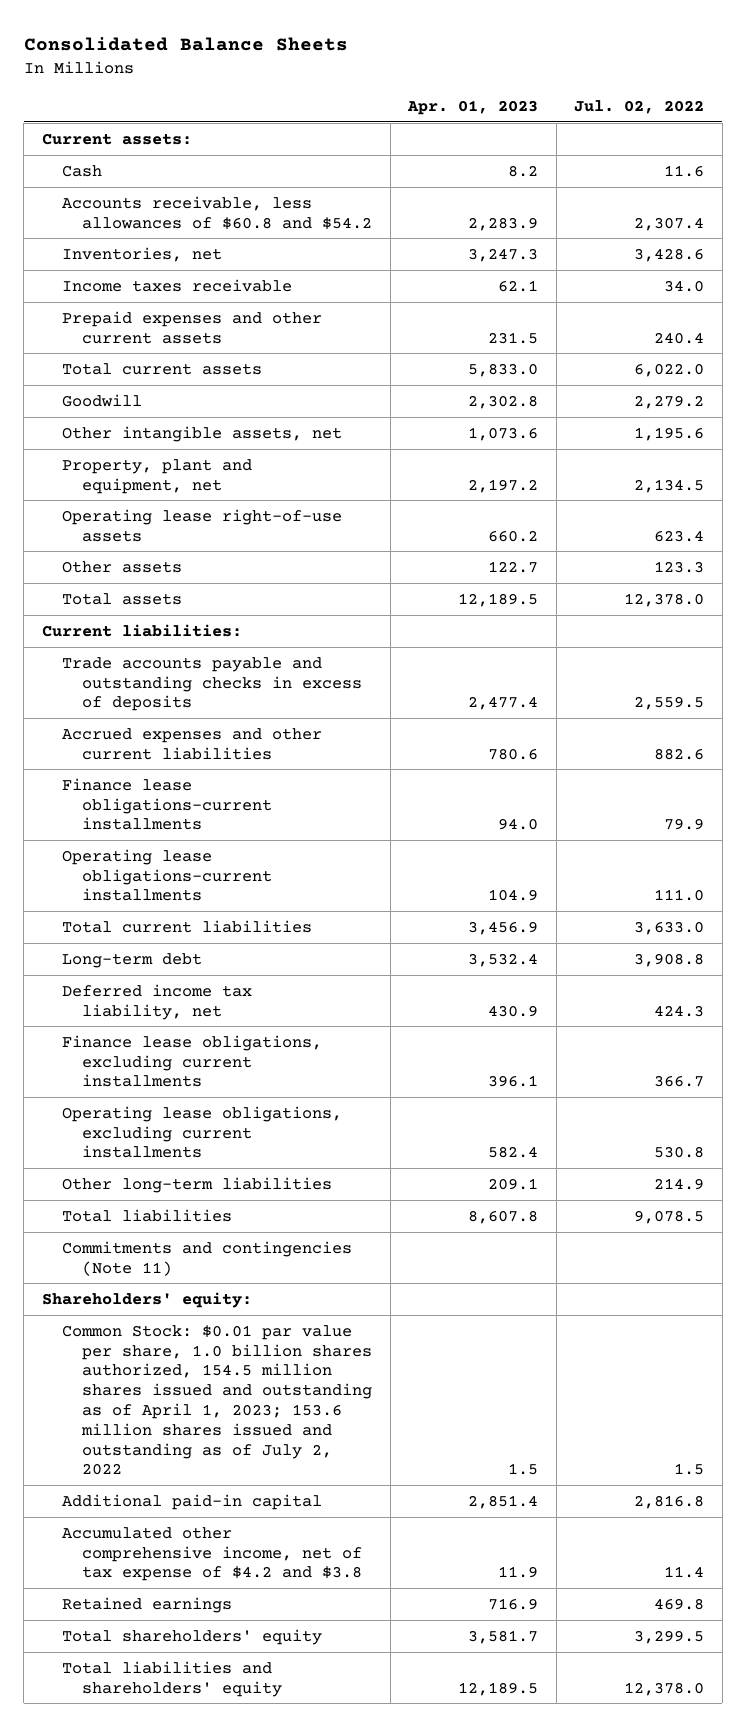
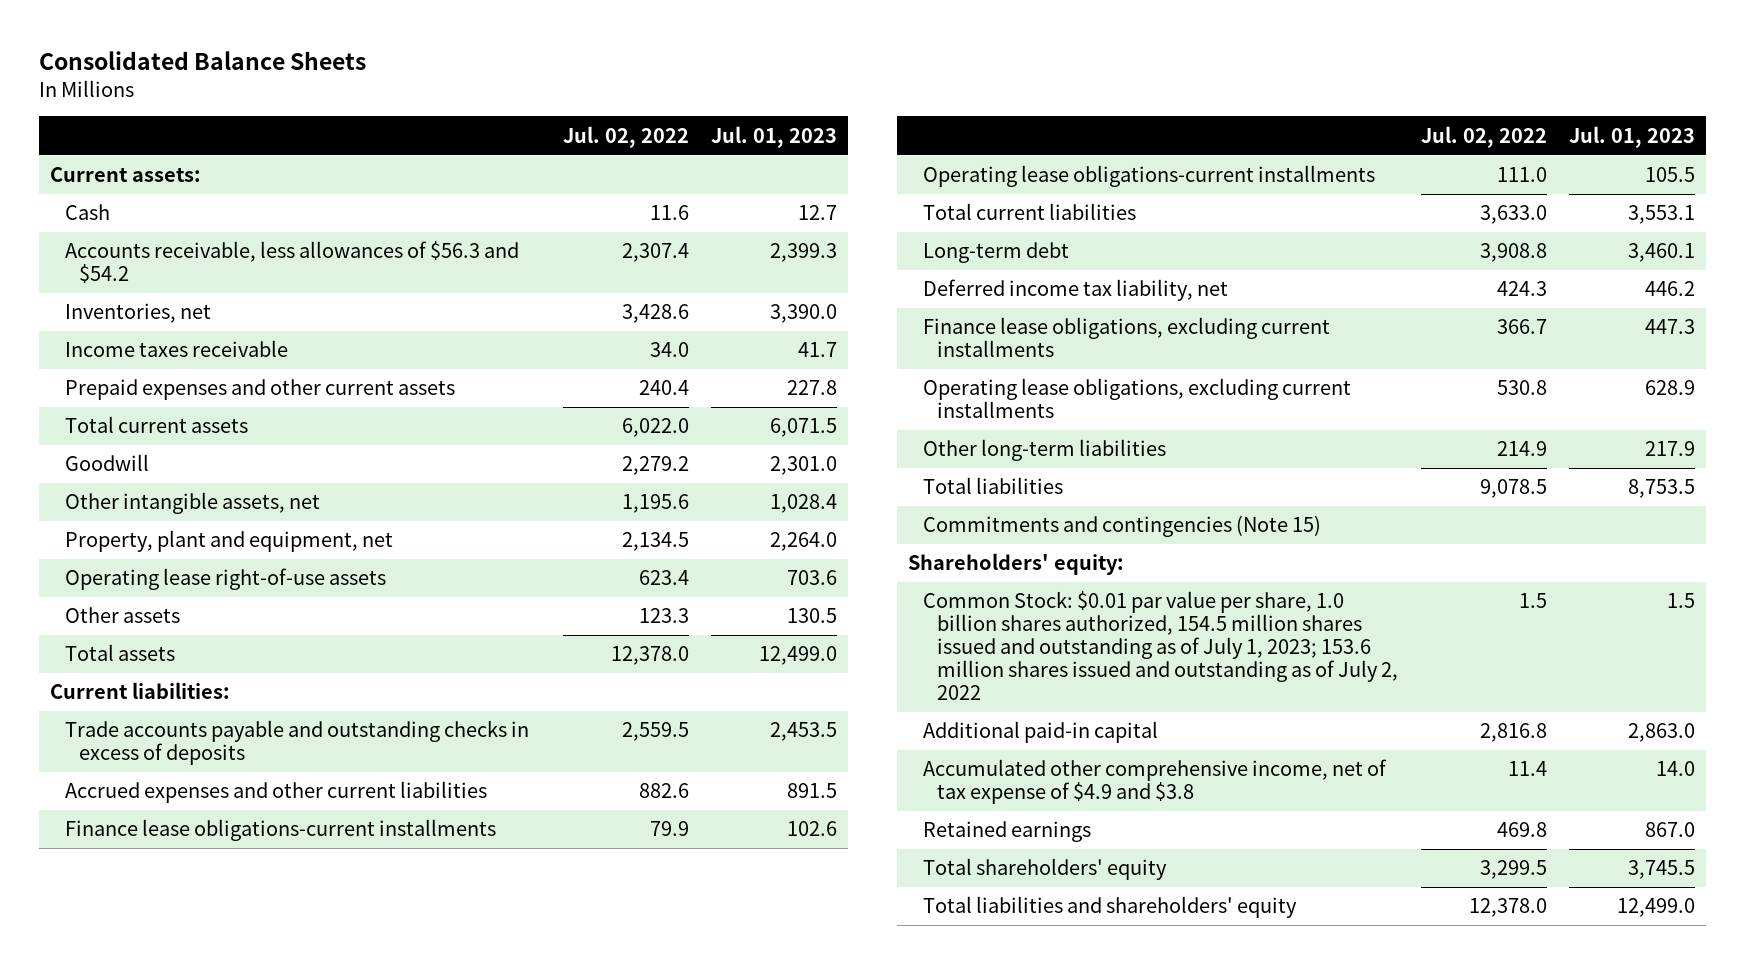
- | Apr. 01, 2023 | Jul. 02, 2022
+ | Jul. 02, 2022 | Jul. 01, 2023
- Accounts receivable, less allowances of $60.8 and $54.2 | 2,283.9 | 2,307.4
+ Accounts receivable, less allowances of $56.3 and $54.2 | 2,307.4 | 2,399.3
- Commitments and contingencies (Note 11)
+ Commitments and contingencies (Note 15)
- Common Stock: $0.01 par value per share, 1.0 billion shares authorized, 154.5 million shares issued and outstanding as of April 1, 2023; 153.6 million shares issued and outstanding as of July 2, 2022 | 1.5 | 1.5
+ Common Stock: $0.01 par value per share, 1.0 billion shares authorized, 154.5 million shares issued and outstanding as of July 1, 2023; 153.6 million shares issued and outstanding as of July 2, 2022 | 1.5 | 1.5
- Accumulated other comprehensive income, net of tax expense of $4.2 and $3.8 | 11.9 | 11.4
+ Accumulated other comprehensive income, net of tax expense of $4.9 and $3.8 | 11.4 | 14.0

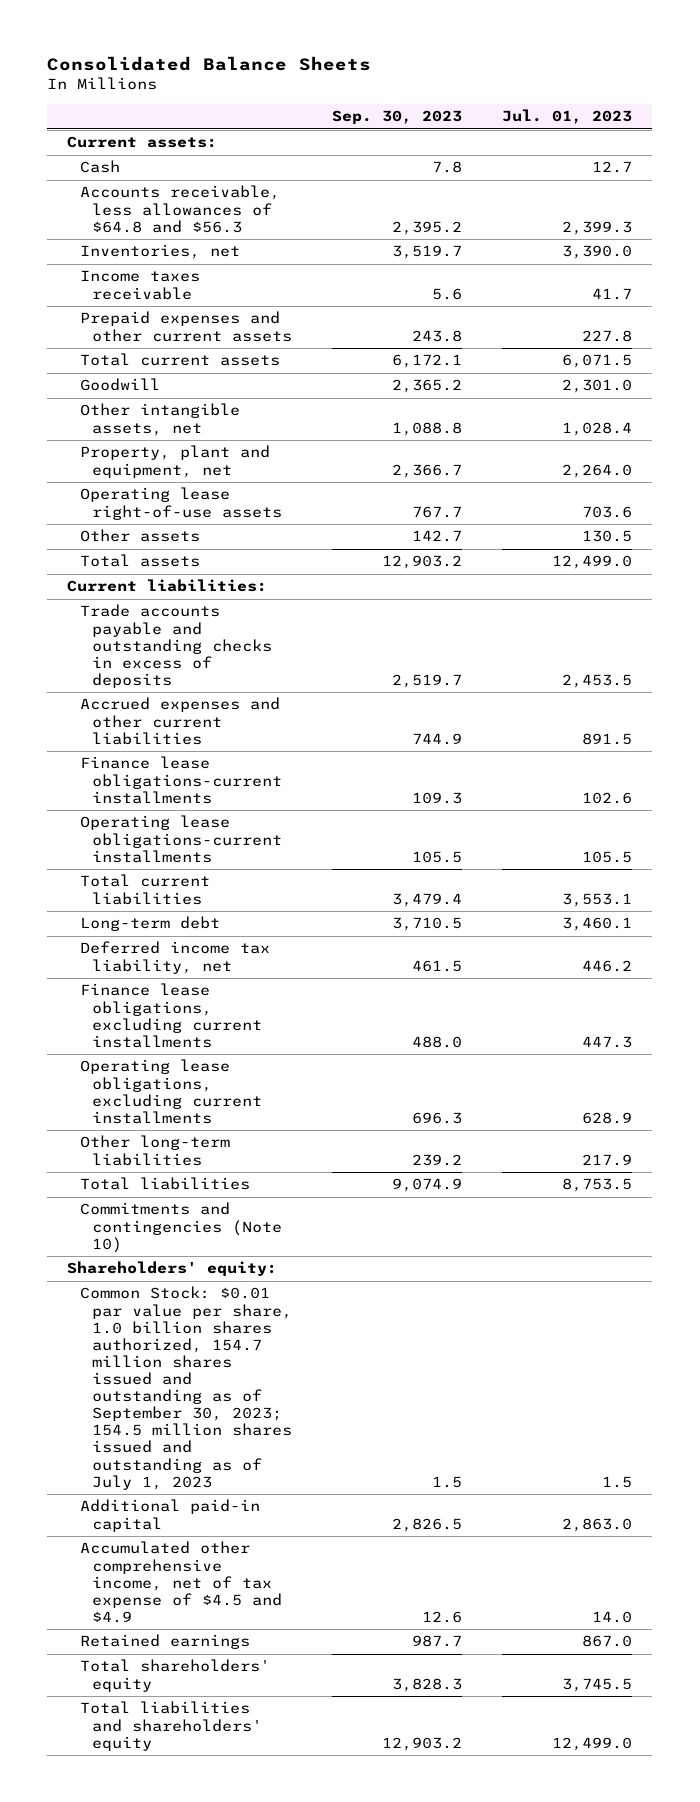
- | Jul. 02, 2022 | Jul. 01, 2023
+ | Sep. 30, 2023 | Jul. 01, 2023
- Accounts receivable, less allowances of $56.3 and $54.2 | 2,307.4 | 2,399.3
+ Accounts receivable, less allowances of $64.8 and $56.3 | 2,395.2 | 2,399.3
- Commitments and contingencies (Note 15)
+ Commitments and contingencies (Note 10)
- Common Stock: $0.01 par value per share, 1.0 billion shares authorized, 154.5 million shares issued and outstanding as of July 1, 2023; 153.6 million shares issued and outstanding as of July 2, 2022 | 1.5 | 1.5
+ Common Stock: $0.01 par value per share, 1.0 billion shares authorized, 154.7 million shares issued and outstanding as of September 30, 2023; 154.5 million shares issued and outstanding as of July 1, 2023 | 1.5 | 1.5
- Accumulated other comprehensive income, net of tax expense of $4.9 and $3.8 | 11.4 | 14.0
+ Accumulated other comprehensive income, net of tax expense of $4.5 and $4.9 | 12.6 | 14.0

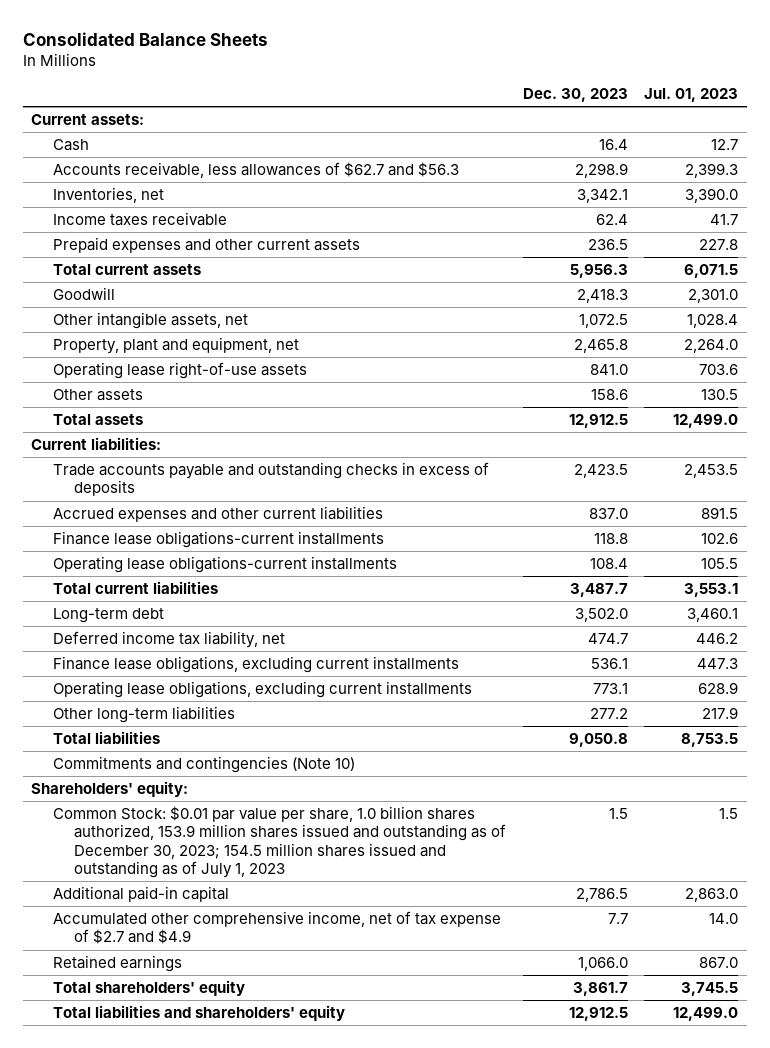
- | Sep. 30, 2023 | Jul. 01, 2023
+ | Dec. 30, 2023 | Jul. 01, 2023
- Accounts receivable, less allowances of $64.8 and $56.3 | 2,395.2 | 2,399.3
+ Accounts receivable, less allowances of $62.7 and $56.3 | 2,298.9 | 2,399.3
- Common Stock: $0.01 par value per share, 1.0 billion shares authorized, 154.7 million shares issued and outstanding as of September 30, 2023; 154.5 million shares issued and outstanding as of July 1, 2023 | 1.5 | 1.5
+ Common Stock: $0.01 par value per share, 1.0 billion shares authorized, 153.9 million shares issued and outstanding as of December 30, 2023; 154.5 million shares issued and outstanding as of July 1, 2023 | 1.5 | 1.5
- Accumulated other comprehensive income, net of tax expense of $4.5 and $4.9 | 12.6 | 14.0
+ Accumulated other comprehensive income, net of tax expense of $2.7 and $4.9 | 7.7 | 14.0

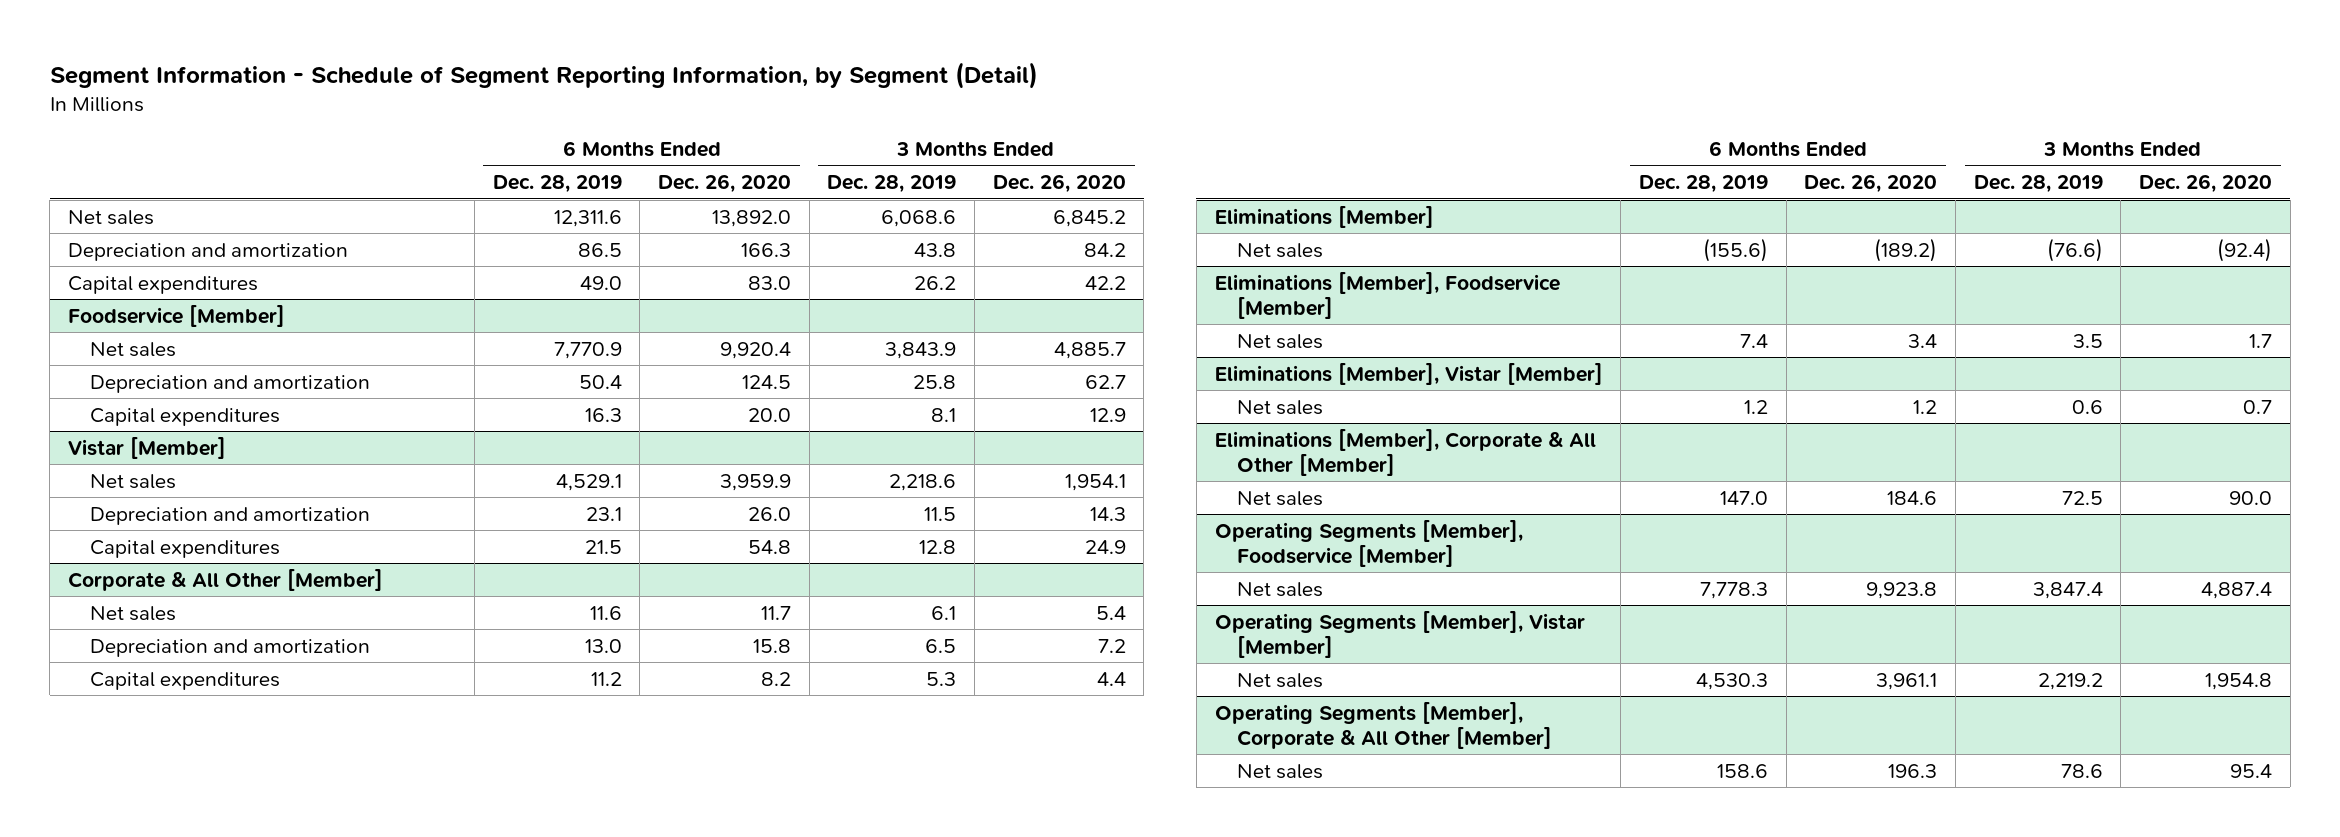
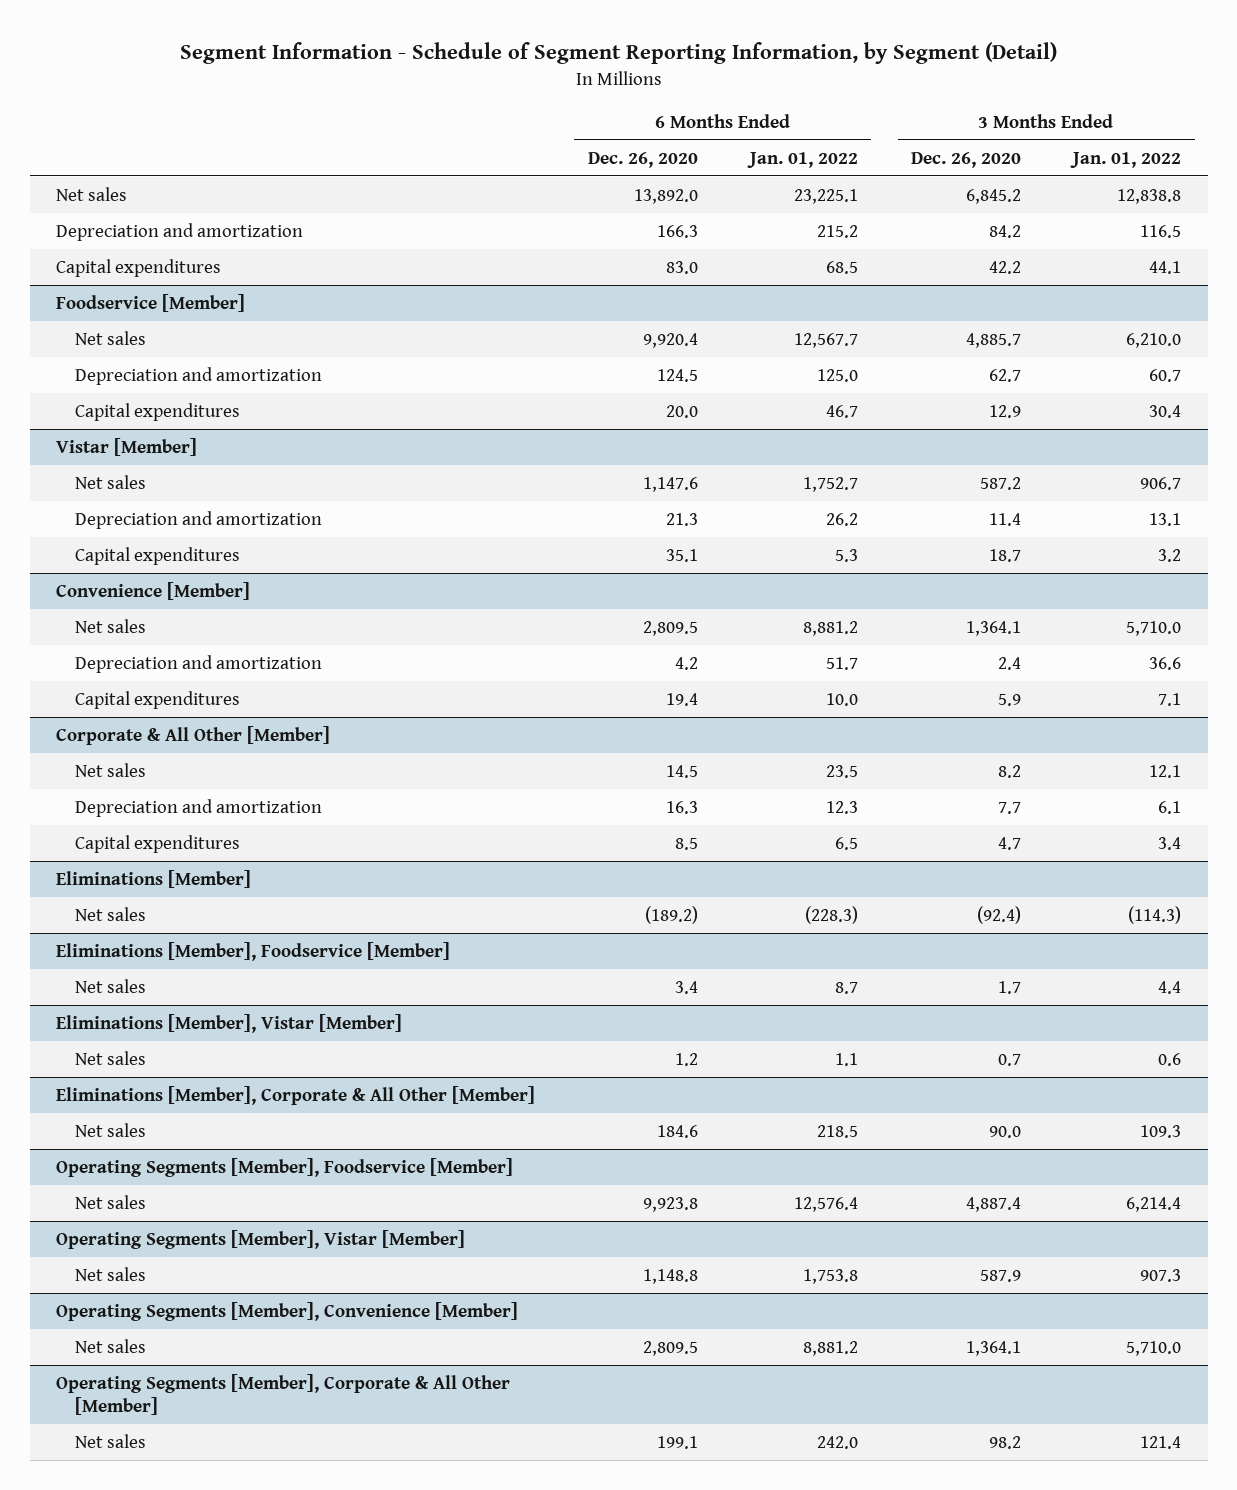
- | 6 Months Ended Dec. 28, 2019 | 6 Months Ended Dec. 26, 2020 | 3 Months Ended Dec. 28, 2019 | 3 Months Ended Dec. 26, 2020
+ | 6 Months Ended Dec. 26, 2020 | 6 Months Ended Jan. 01, 2022 | 3 Months Ended Dec. 26, 2020 | 3 Months Ended Jan. 01, 2022
@ Vistar [Member]
- Net sales | 4,529.1 | 3,959.9 | 2,218.6 | 1,954.1
- Depreciation and amortization | 23.1 | 26.0 | 11.5 | 14.3
- Capital expenditures | 21.5 | 54.8 | 12.8 | 24.9
+ Net sales | 1,147.6 | 1,752.7 | 587.2 | 906.7
+ Depreciation and amortization | 21.3 | 26.2 | 11.4 | 13.1
+ Capital expenditures | 35.1 | 5.3 | 18.7 | 3.2
+ Convenience [Member]
+ Net sales | 2,809.5 | 8,881.2 | 1,364.1 | 5,710.0
+ Depreciation and amortization | 4.2 | 51.7 | 2.4 | 36.6
+ Capital expenditures | 19.4 | 10.0 | 5.9 | 7.1
@ Corporate & All Other [Member]
- Net sales | 11.6 | 11.7 | 6.1 | 5.4
- Depreciation and amortization | 13.0 | 15.8 | 6.5 | 7.2
- Capital expenditures | 11.2 | 8.2 | 5.3 | 4.4
+ Net sales | 14.5 | 23.5 | 8.2 | 12.1
+ Depreciation and amortization | 16.3 | 12.3 | 7.7 | 6.1
+ Capital expenditures | 8.5 | 6.5 | 4.7 | 3.4
@ Operating Segments [Member], Vistar [Member]
- Net sales | 4,530.3 | 3,961.1 | 2,219.2 | 1,954.8
+ Net sales | 1,148.8 | 1,753.8 | 587.9 | 907.3
+ Operating Segments [Member], Convenience [Member]
+ Net sales | 2,809.5 | 8,881.2 | 1,364.1 | 5,710.0
@ Operating Segments [Member], Corporate & All Other [Member]
- Net sales | 158.6 | 196.3 | 78.6 | 95.4
+ Net sales | 199.1 | 242.0 | 98.2 | 121.4

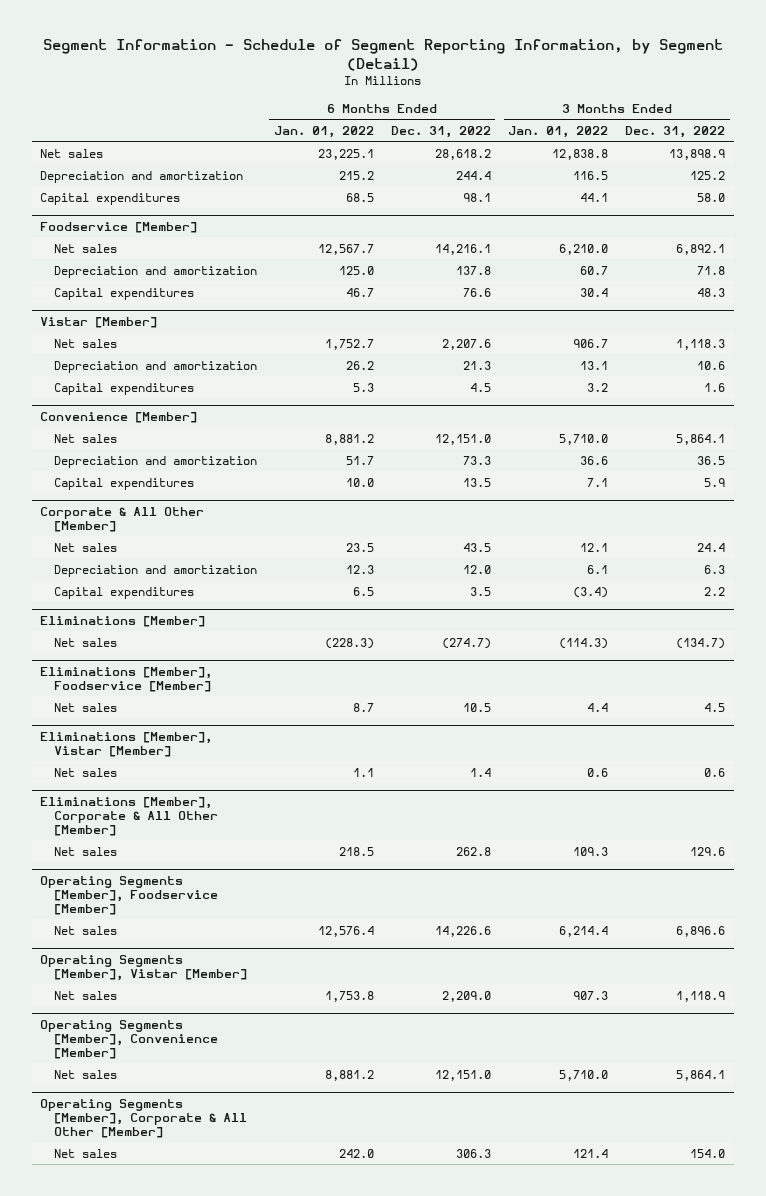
- | 6 Months Ended Dec. 26, 2020 | 6 Months Ended Jan. 01, 2022 | 3 Months Ended Dec. 26, 2020 | 3 Months Ended Jan. 01, 2022
+ | 6 Months Ended Jan. 01, 2022 | 6 Months Ended Dec. 31, 2022 | 3 Months Ended Jan. 01, 2022 | 3 Months Ended Dec. 31, 2022
@ Corporate & All Other [Member]
- Capital expenditures | 8.5 | 6.5 | 4.7 | 3.4
+ Capital expenditures | 6.5 | 3.5 | (3.4) | 2.2

